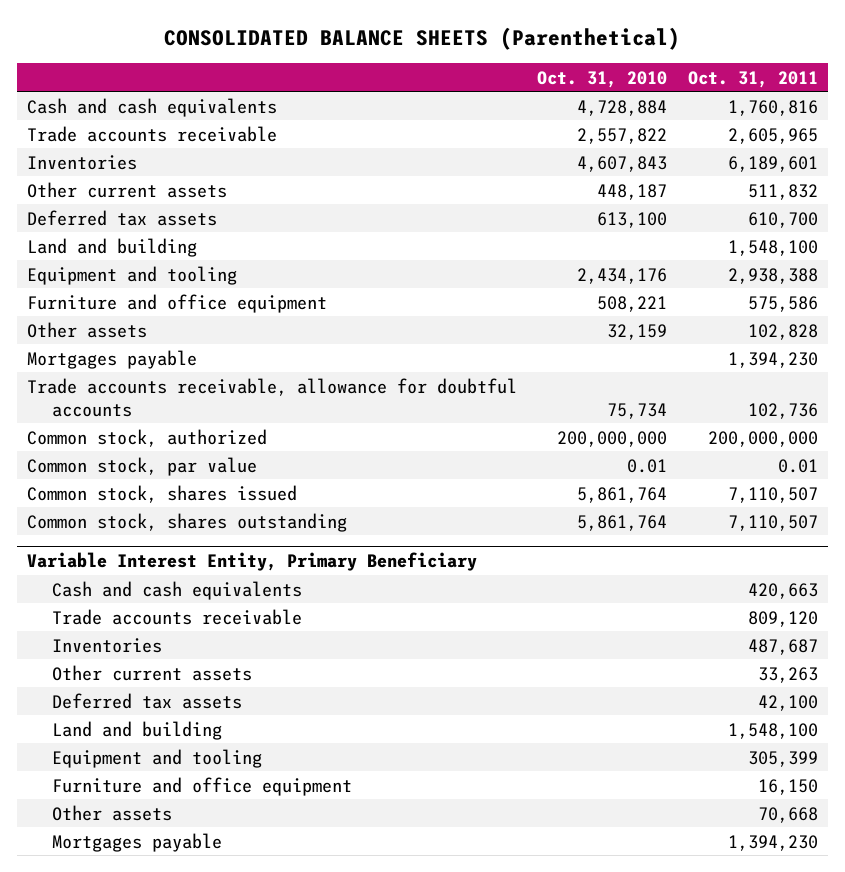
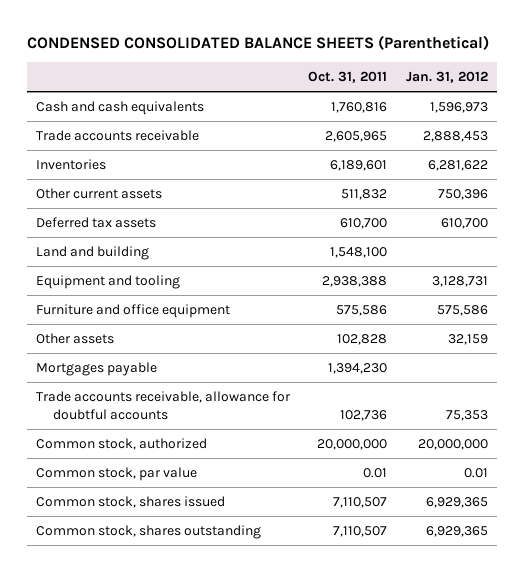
- CONSOLIDATED BALANCE SHEETS (Parenthetical)
+ CONDENSED CONSOLIDATED BALANCE SHEETS (Parenthetical)
- | Oct. 31, 2010 | Oct. 31, 2011
+ | Oct. 31, 2011 | Jan. 31, 2012
- Common stock, authorized | 200,000,000 | 200,000,000
+ Common stock, authorized | 20,000,000 | 20,000,000
- Variable Interest Entity, Primary Beneficiary
- Cash and cash equivalents | | 420,663
- Trade accounts receivable | | 809,120
- Inventories | | 487,687
- Other current assets | | 33,263
- Deferred tax assets | | 42,100
- Land and building | | 1,548,100
- Equipment and tooling | | 305,399
- Furniture and office equipment | | 16,150
- Other assets | | 70,668
- Mortgages payable | | 1,394,230

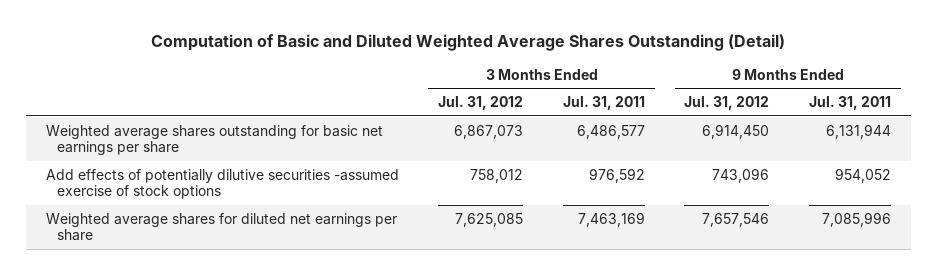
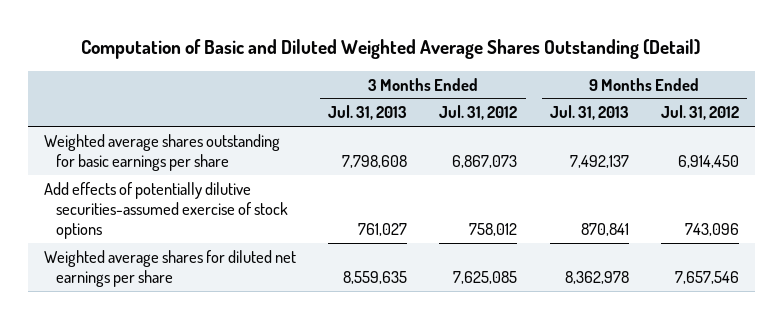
- | 3 Months Ended Jul. 31, 2012 | 3 Months Ended Jul. 31, 2011 | 9 Months Ended Jul. 31, 2012 | 9 Months Ended Jul. 31, 2011
+ | 3 Months Ended Jul. 31, 2013 | 3 Months Ended Jul. 31, 2012 | 9 Months Ended Jul. 31, 2013 | 9 Months Ended Jul. 31, 2012
- Weighted average shares outstanding for basic net earnings per share | 6,867,073 | 6,486,577 | 6,914,450 | 6,131,944
- Add effects of potentially dilutive securities -assumed exercise of stock options | 758,012 | 976,592 | 743,096 | 954,052
+ Weighted average shares outstanding for basic earnings per share | 7,798,608 | 6,867,073 | 7,492,137 | 6,914,450
+ Add effects of potentially dilutive securities-assumed exercise of stock options | 761,027 | 758,012 | 870,841 | 743,096

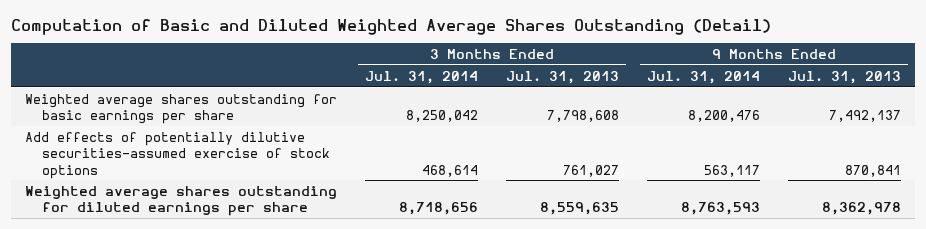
- | 3 Months Ended Jul. 31, 2013 | 3 Months Ended Jul. 31, 2012 | 9 Months Ended Jul. 31, 2013 | 9 Months Ended Jul. 31, 2012
+ | 3 Months Ended Jul. 31, 2014 | 3 Months Ended Jul. 31, 2013 | 9 Months Ended Jul. 31, 2014 | 9 Months Ended Jul. 31, 2013
- Weighted average shares for diluted net earnings per share | 8,559,635 | 7,625,085 | 8,362,978 | 7,657,546
+ Weighted average shares outstanding for diluted earnings per share | 8,718,656 | 8,559,635 | 8,763,593 | 8,362,978

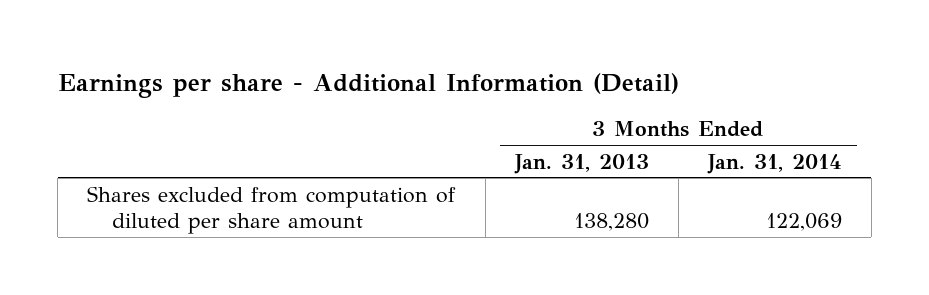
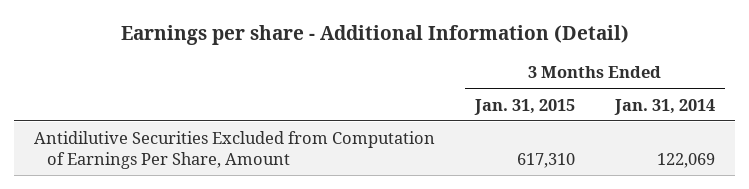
- | 3 Months Ended Jan. 31, 2013 | 3 Months Ended Jan. 31, 2014
+ | 3 Months Ended Jan. 31, 2015 | 3 Months Ended Jan. 31, 2014
- Shares excluded from computation of diluted per share amount | 138,280 | 122,069
+ Antidilutive Securities Excluded from Computation of Earnings Per Share, Amount | 617,310 | 122,069

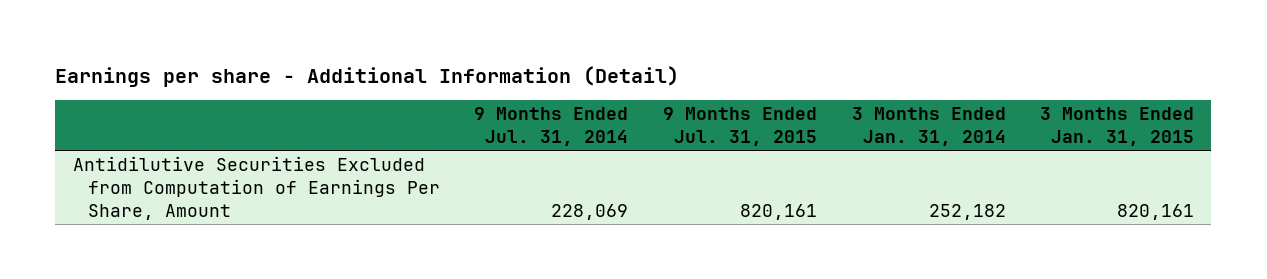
- | 3 Months Ended Jan. 31, 2015 | 3 Months Ended Jan. 31, 2014
+ | 9 Months Ended Jul. 31, 2014 | 9 Months Ended Jul. 31, 2015 | 3 Months Ended Jan. 31, 2014 | 3 Months Ended Jan. 31, 2015
- Antidilutive Securities Excluded from Computation of Earnings Per Share, Amount | 617,310 | 122,069
+ Antidilutive Securities Excluded from Computation of Earnings Per Share, Amount | 228,069 | 820,161 | 252,182 | 820,161

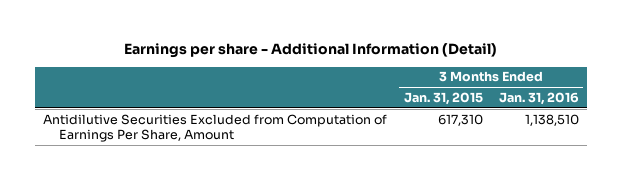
- | 9 Months Ended Jul. 31, 2014 | 9 Months Ended Jul. 31, 2015 | 3 Months Ended Jan. 31, 2014 | 3 Months Ended Jan. 31, 2015
+ | 3 Months Ended Jan. 31, 2015 | 3 Months Ended Jan. 31, 2016
- Antidilutive Securities Excluded from Computation of Earnings Per Share, Amount | 228,069 | 820,161 | 252,182 | 820,161
+ Antidilutive Securities Excluded from Computation of Earnings Per Share, Amount | 617,310 | 1,138,510

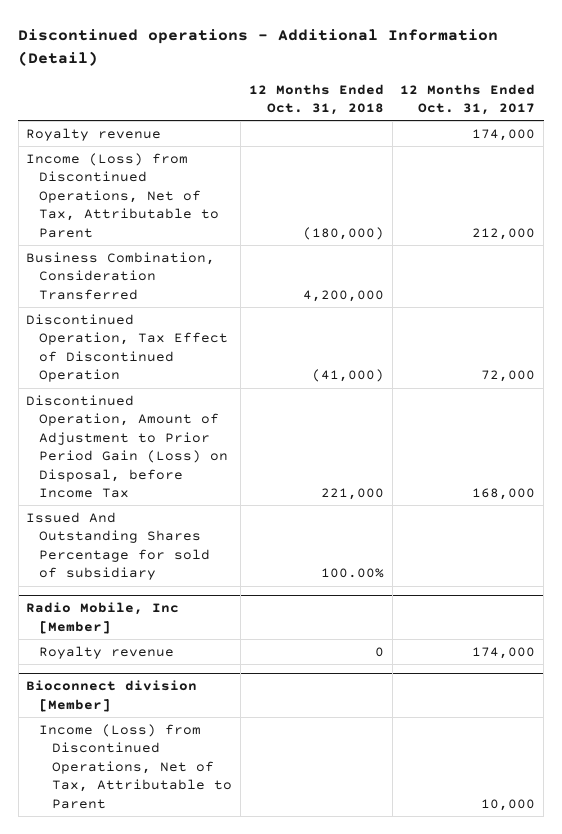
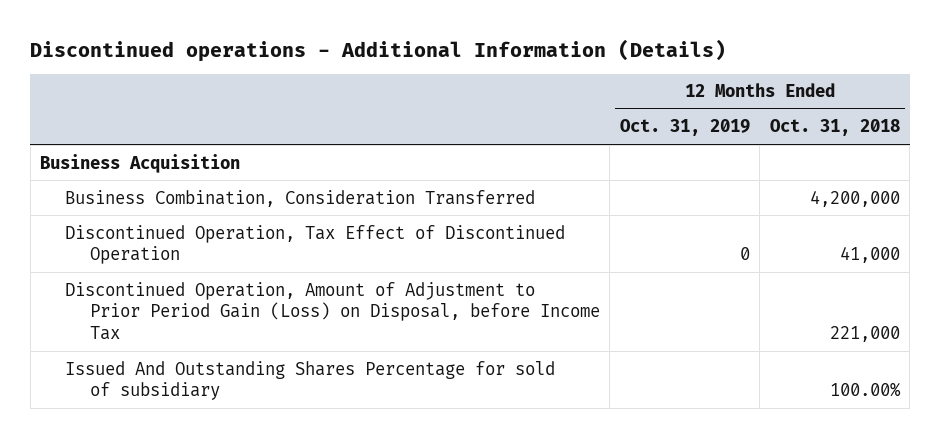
- Discontinued operations - Additional Information (Detail)
+ Discontinued operations - Additional Information (Details)
- | 12 Months Ended Oct. 31, 2018 | 12 Months Ended Oct. 31, 2017
+ | 12 Months Ended Oct. 31, 2019 | 12 Months Ended Oct. 31, 2018
- Royalty revenue | | 174,000
- Income (Loss) from Discontinued Operations, Net of Tax, Attributable to Parent | (180,000) | 212,000
+ Business Acquisition
- Discontinued Operation, Tax Effect of Discontinued Operation | (41,000) | 72,000
+ Discontinued Operation, Tax Effect of Discontinued Operation | 0 | 41,000
- Radio Mobile, Inc [Member]
- Royalty revenue | 0 | 174,000
- Bioconnect division [Member]
- Income (Loss) from Discontinued Operations, Net of Tax, Attributable to Parent | | 10,000

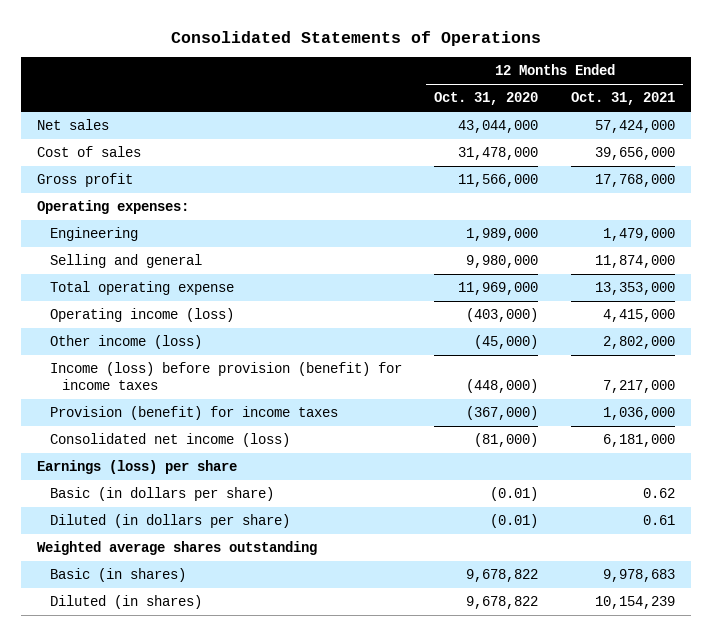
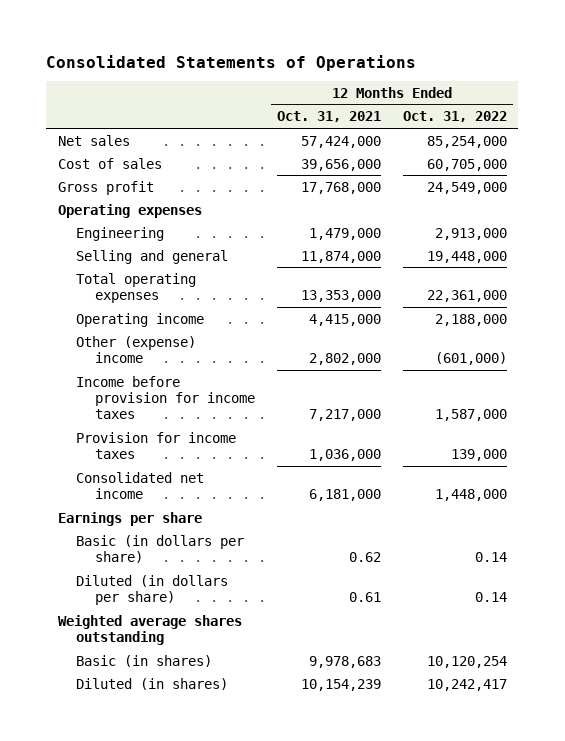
- | 12 Months Ended Oct. 31, 2020 | 12 Months Ended Oct. 31, 2021
+ | 12 Months Ended Oct. 31, 2021 | 12 Months Ended Oct. 31, 2022
- Operating expenses:
+ Operating expenses
- Total operating expense | 11,969,000 | 13,353,000
- Operating income (loss) | (403,000) | 4,415,000
- Other income (loss) | (45,000) | 2,802,000
- Income (loss) before provision (benefit) for income taxes | (448,000) | 7,217,000
- Provision (benefit) for income taxes | (367,000) | 1,036,000
- Consolidated net income (loss) | (81,000) | 6,181,000
- Earnings (loss) per share
+ Total operating expenses | 13,353,000 | 22,361,000
+ Operating income | 4,415,000 | 2,188,000
+ Other (expense) income | 2,802,000 | (601,000)
+ Income before provision for income taxes | 7,217,000 | 1,587,000
+ Provision for income taxes | 1,036,000 | 139,000
+ Consolidated net income | 6,181,000 | 1,448,000
+ Earnings per share

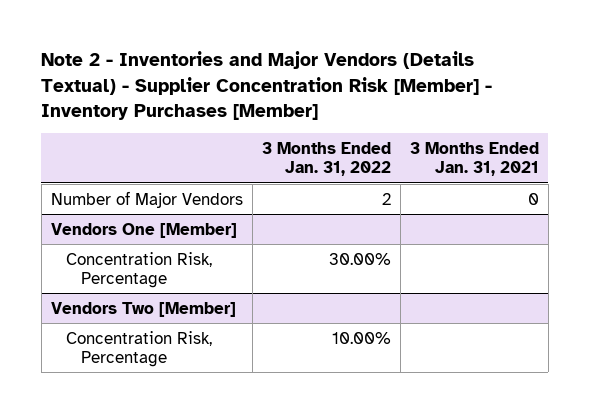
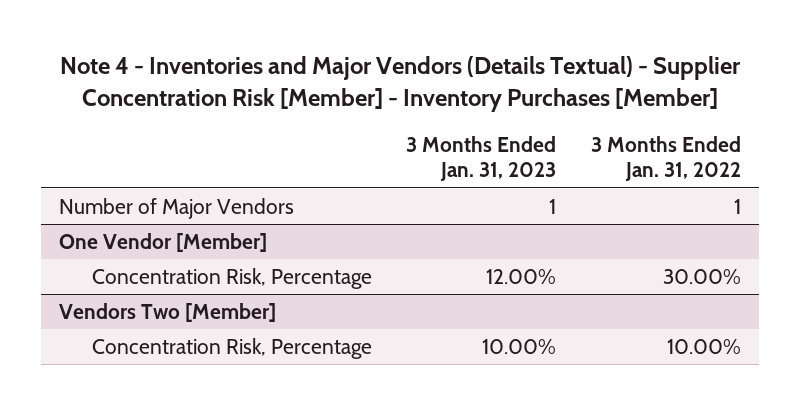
- Note 2 - Inventories and Major Vendors (Details Textual) - Supplier Concentration Risk [Member] - Inventory Purchases [Member]
+ Note 4 - Inventories and Major Vendors (Details Textual) - Supplier Concentration Risk [Member] - Inventory Purchases [Member]
- | 3 Months Ended Jan. 31, 2022 | 3 Months Ended Jan. 31, 2021
+ | 3 Months Ended Jan. 31, 2023 | 3 Months Ended Jan. 31, 2022
- Number of Major Vendors | 2 | 0
- Vendors One [Member]
+ Number of Major Vendors | 1 | 1
+ One Vendor [Member]

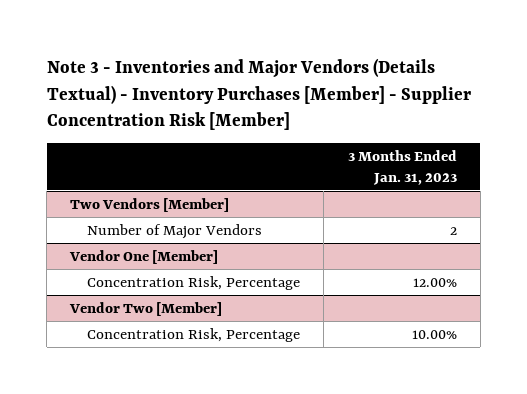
- Note 4 - Inventories and Major Vendors (Details Textual) - Supplier Concentration Risk [Member] - Inventory Purchases [Member]
+ Note 3 - Inventories and Major Vendors (Details Textual) - Inventory Purchases [Member] - Supplier Concentration Risk [Member]
- | 3 Months Ended Jan. 31, 2023 | 3 Months Ended Jan. 31, 2022
+ | 3 Months Ended Jan. 31, 2023
- Number of Major Vendors | 1 | 1
- One Vendor [Member]
+ Two Vendors [Member]
+ Number of Major Vendors | 2
+ Vendor One [Member]
- Vendors Two [Member]
+ Vendor Two [Member]

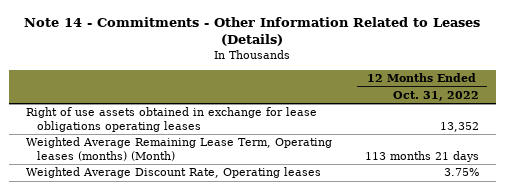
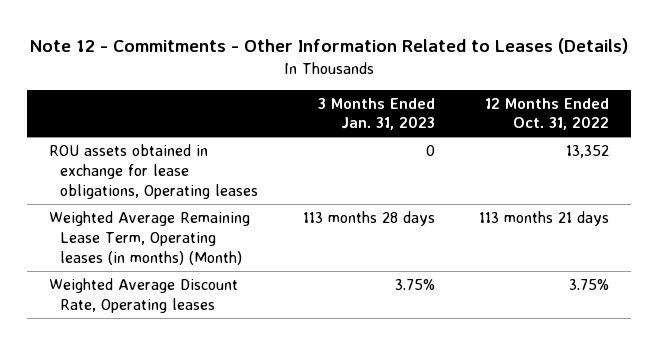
- Note 14 - Commitments - Other Information Related to Leases (Details)
+ Note 12 - Commitments - Other Information Related to Leases (Details)
- | 12 Months Ended Oct. 31, 2022
+ | 3 Months Ended Jan. 31, 2023 | 12 Months Ended Oct. 31, 2022
- Right of use assets obtained in exchange for lease obligations operating leases | 13,352
- Weighted Average Remaining Lease Term, Operating leases (months) (Month) | 113 months 21 days
+ ROU assets obtained in exchange for lease obligations, Operating leases | 0 | 13,352
+ Weighted Average Remaining Lease Term, Operating leases (in months) (Month) | 113 months 28 days | 113 months 21 days

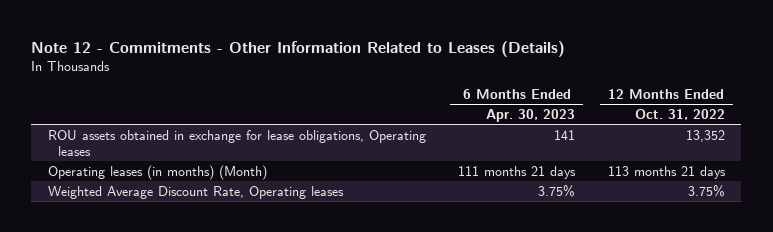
- | 3 Months Ended Jan. 31, 2023 | 12 Months Ended Oct. 31, 2022
+ | 6 Months Ended Apr. 30, 2023 | 12 Months Ended Oct. 31, 2022
- Weighted Average Remaining Lease Term, Operating leases (in months) (Month) | 113 months 28 days | 113 months 21 days
+ Operating leases (in months) (Month) | 111 months 21 days | 113 months 21 days

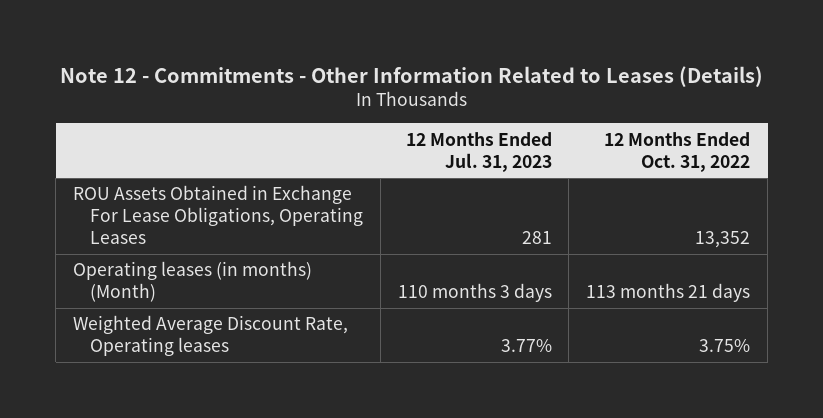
- | 6 Months Ended Apr. 30, 2023 | 12 Months Ended Oct. 31, 2022
+ | 12 Months Ended Jul. 31, 2023 | 12 Months Ended Oct. 31, 2022
- ROU assets obtained in exchange for lease obligations, Operating leases | 141 | 13,352
+ ROU Assets Obtained in Exchange For Lease Obligations, Operating Leases | 281 | 13,352

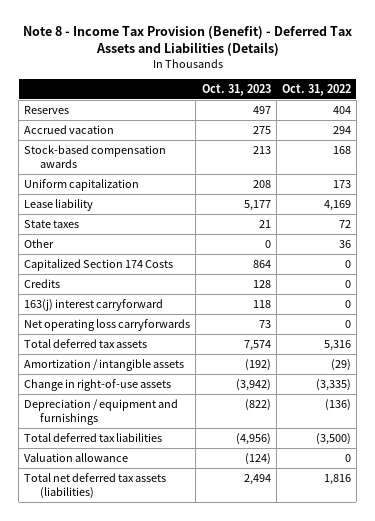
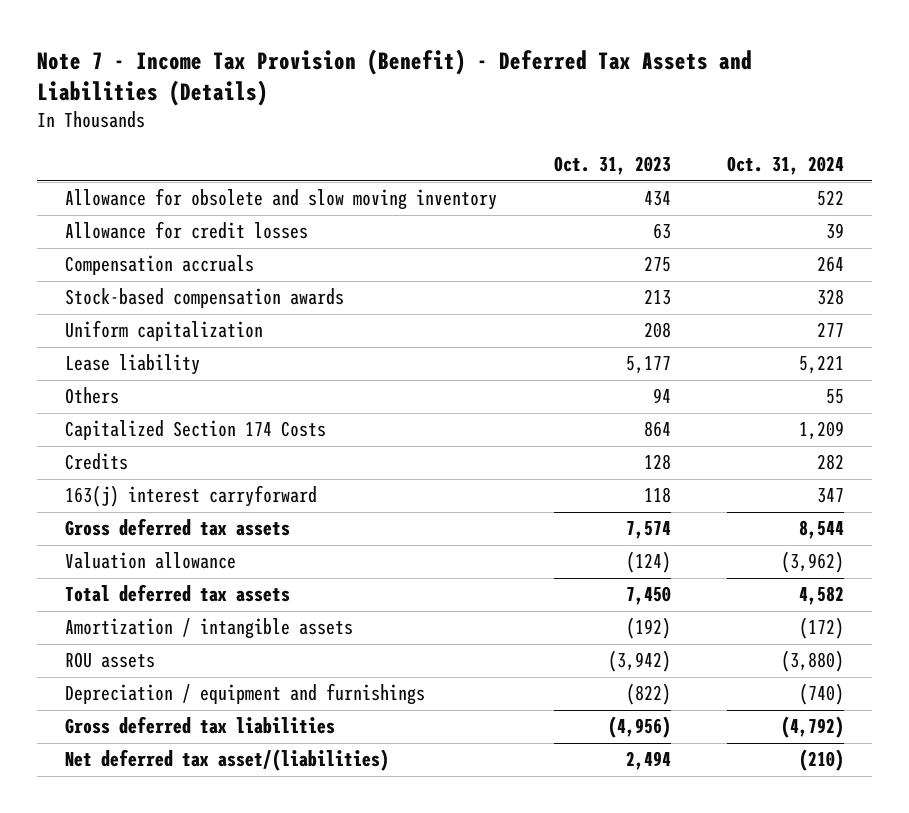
- Note 8 - Income Tax Provision (Benefit) - Deferred Tax Assets and Liabilities (Details)
+ Note 7 - Income Tax Provision (Benefit) - Deferred Tax Assets and Liabilities (Details)
- | Oct. 31, 2023 | Oct. 31, 2022
+ | Oct. 31, 2023 | Oct. 31, 2024
- Reserves | 497 | 404
- Accrued vacation | 275 | 294
+ Allowance for obsolete and slow moving inventory | 434 | 522
+ Allowance for credit losses | 63 | 39
+ Compensation accruals | 275 | 264
- State taxes | 21 | 72
- Other | 0 | 36
+ Others | 94 | 55
- Net operating loss carryforwards | 73 | 0
- Total deferred tax assets | 7,574 | 5,316
+ Gross deferred tax assets | 7,574 | 8,544
moved up: Valuation allowance | (124) | (3,962)
+ Total deferred tax assets | 7,450 | 4,582
- Change in right-of-use assets | (3,942) | (3,335)
+ ROU assets | (3,942) | (3,880)
- Total deferred tax liabilities | (4,956) | (3,500)
- Total net deferred tax assets (liabilities) | 2,494 | 1,816
+ Gross deferred tax liabilities | (4,956) | (4,792)
+ Net deferred tax asset/(liabilities) | 2,494 | (210)

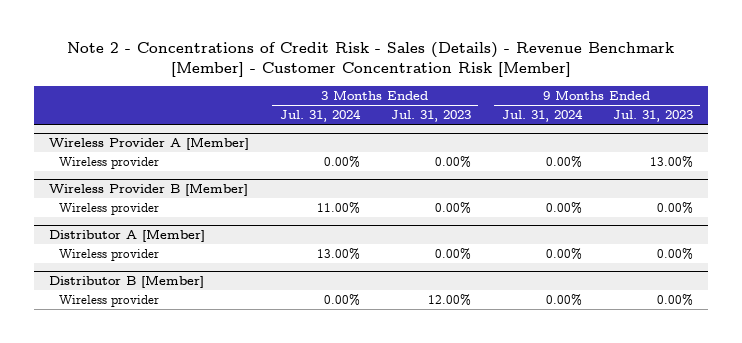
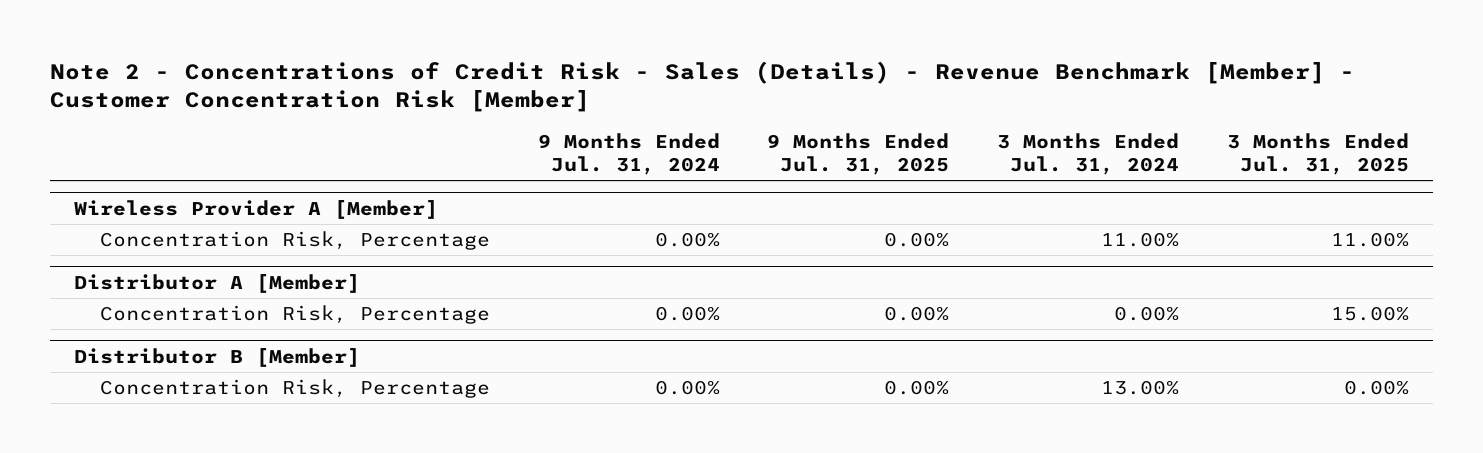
- | 3 Months Ended Jul. 31, 2024 | 3 Months Ended Jul. 31, 2023 | 9 Months Ended Jul. 31, 2024 | 9 Months Ended Jul. 31, 2023
+ | 9 Months Ended Jul. 31, 2024 | 9 Months Ended Jul. 31, 2025 | 3 Months Ended Jul. 31, 2024 | 3 Months Ended Jul. 31, 2025
@ Wireless Provider A [Member]
- Wireless provider | 0.00% | 0.00% | 0.00% | 13.00%
- Wireless Provider B [Member]
- Wireless provider | 11.00% | 0.00% | 0.00% | 0.00%
@ Wireless Provider A [Member]
+ Concentration Risk, Percentage | 0.00% | 0.00% | 11.00% | 11.00%
@ Distributor A [Member]
- Wireless provider | 13.00% | 0.00% | 0.00% | 0.00%
+ Concentration Risk, Percentage | 0.00% | 0.00% | 0.00% | 15.00%
@ Distributor B [Member]
- Wireless provider | 0.00% | 12.00% | 0.00% | 0.00%
+ Concentration Risk, Percentage | 0.00% | 0.00% | 13.00% | 0.00%

